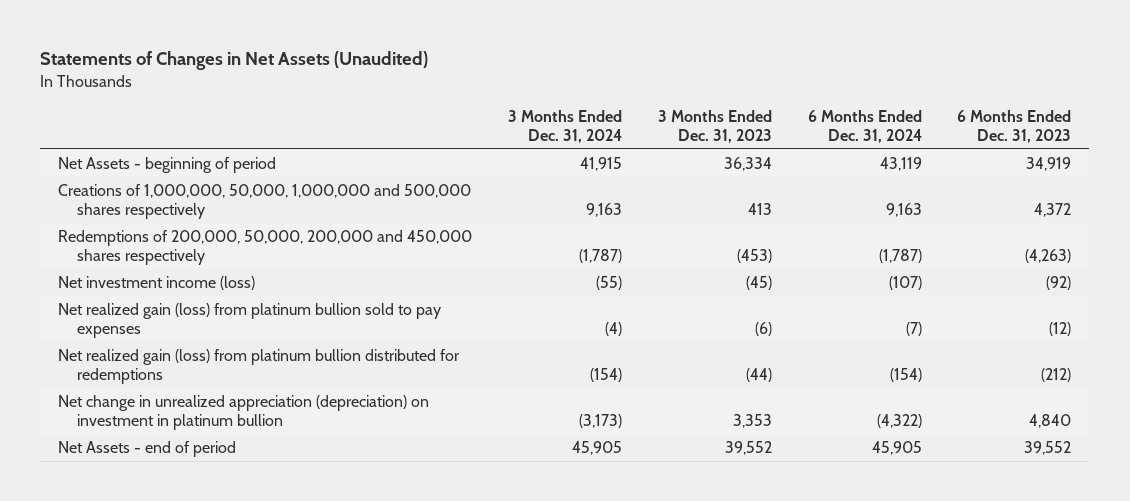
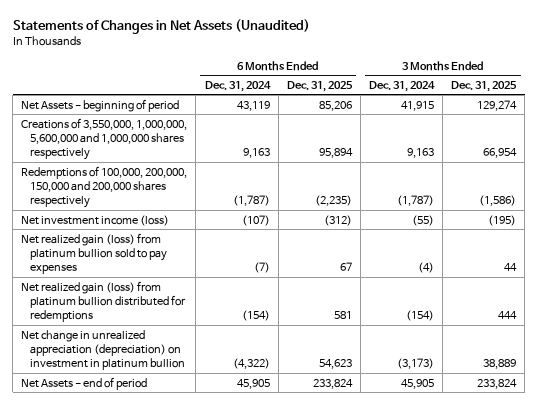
- | 3 Months Ended Dec. 31, 2024 | 3 Months Ended Dec. 31, 2023 | 6 Months Ended Dec. 31, 2024 | 6 Months Ended Dec. 31, 2023
+ | 6 Months Ended Dec. 31, 2024 | 6 Months Ended Dec. 31, 2025 | 3 Months Ended Dec. 31, 2024 | 3 Months Ended Dec. 31, 2025
- Creations of 1,000,000, 50,000, 1,000,000 and 500,000 shares respectively | 9,163 | 413 | 9,163 | 4,372
- Redemptions of 200,000, 50,000, 200,000 and 450,000 shares respectively | (1,787) | (453) | (1,787) | (4,263)
+ Creations of 3,550,000, 1,000,000, 5,600,000 and 1,000,000 shares respectively | 9,163 | 95,894 | 9,163 | 66,954
+ Redemptions of 100,000, 200,000, 150,000 and 200,000 shares respectively | (1,787) | (2,235) | (1,787) | (1,586)

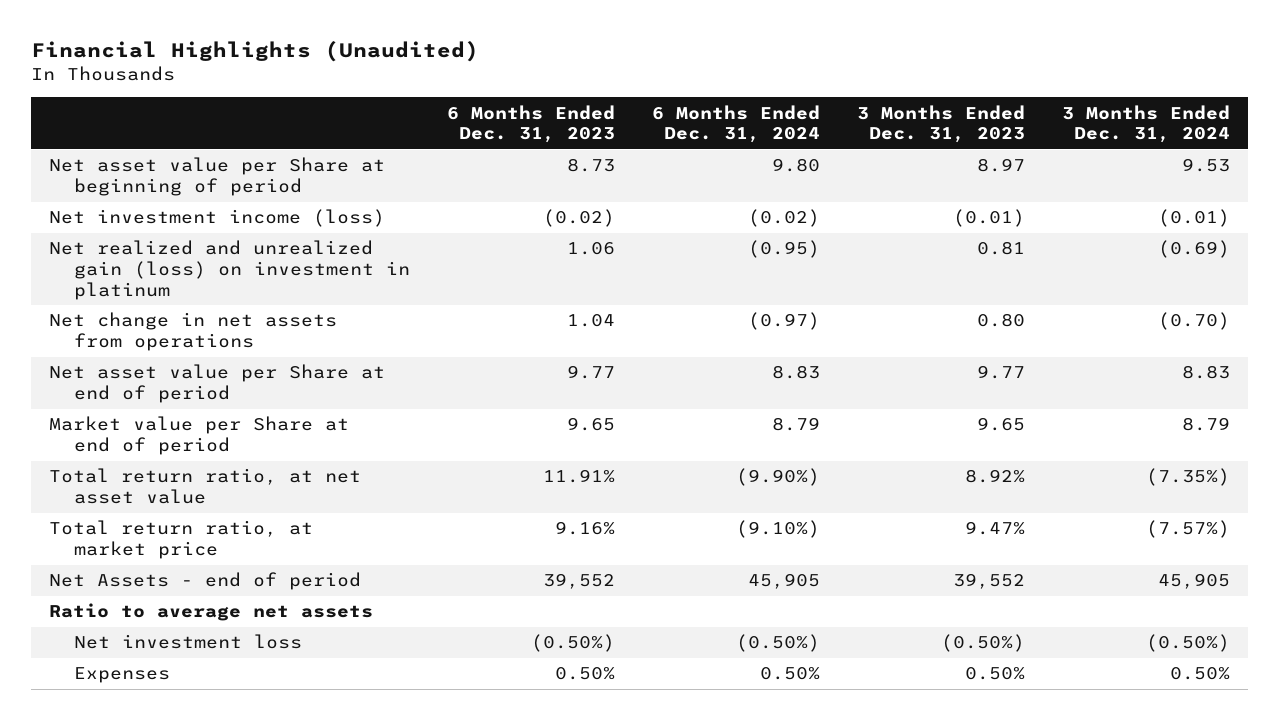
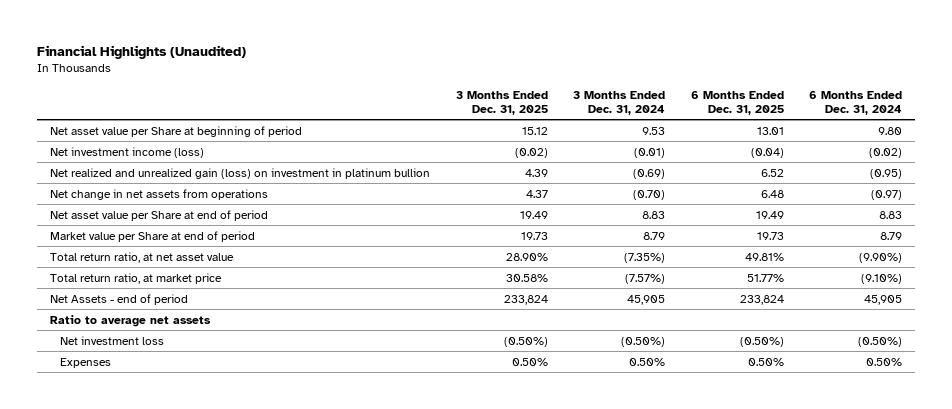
- | 6 Months Ended Dec. 31, 2023 | 6 Months Ended Dec. 31, 2024 | 3 Months Ended Dec. 31, 2023 | 3 Months Ended Dec. 31, 2024
+ | 3 Months Ended Dec. 31, 2025 | 3 Months Ended Dec. 31, 2024 | 6 Months Ended Dec. 31, 2025 | 6 Months Ended Dec. 31, 2024
- Net realized and unrealized gain (loss) on investment in platinum | 1.06 | (0.95) | 0.81 | (0.69)
+ Net realized and unrealized gain (loss) on investment in platinum bullion | 4.39 | (0.69) | 6.52 | (0.95)

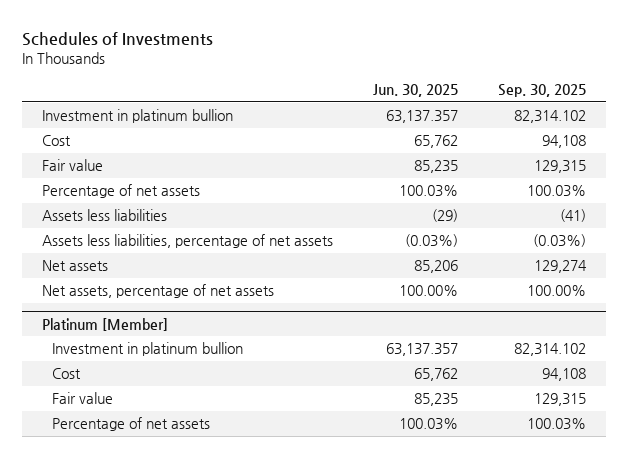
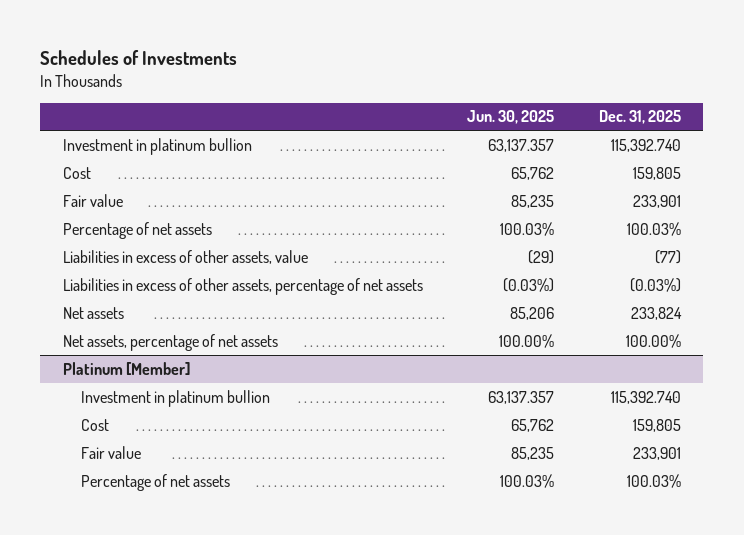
- | Jun. 30, 2025 | Sep. 30, 2025
+ | Jun. 30, 2025 | Dec. 31, 2025
- Assets less liabilities | (29) | (41)
- Assets less liabilities, percentage of net assets | (0.03%) | (0.03%)
+ Liabilities in excess of other assets, value | (29) | (77)
+ Liabilities in excess of other assets, percentage of net assets | (0.03%) | (0.03%)

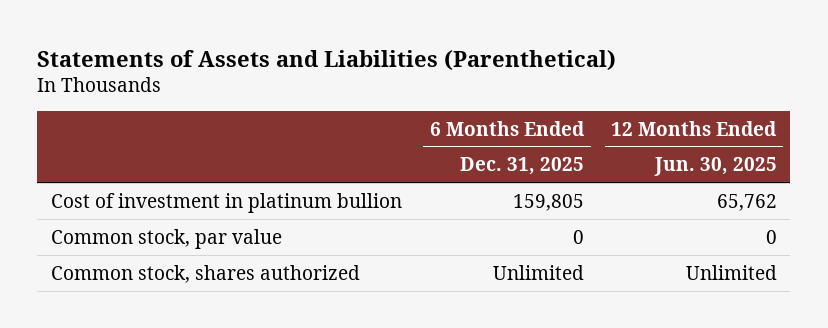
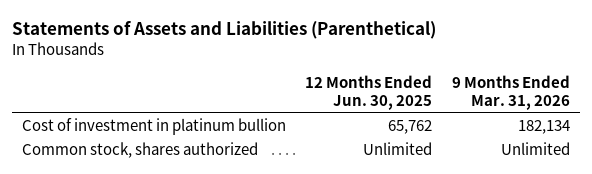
- | 6 Months Ended Dec. 31, 2025 | 12 Months Ended Jun. 30, 2025
+ | 12 Months Ended Jun. 30, 2025 | 9 Months Ended Mar. 31, 2026
- Common stock, par value | 0 | 0

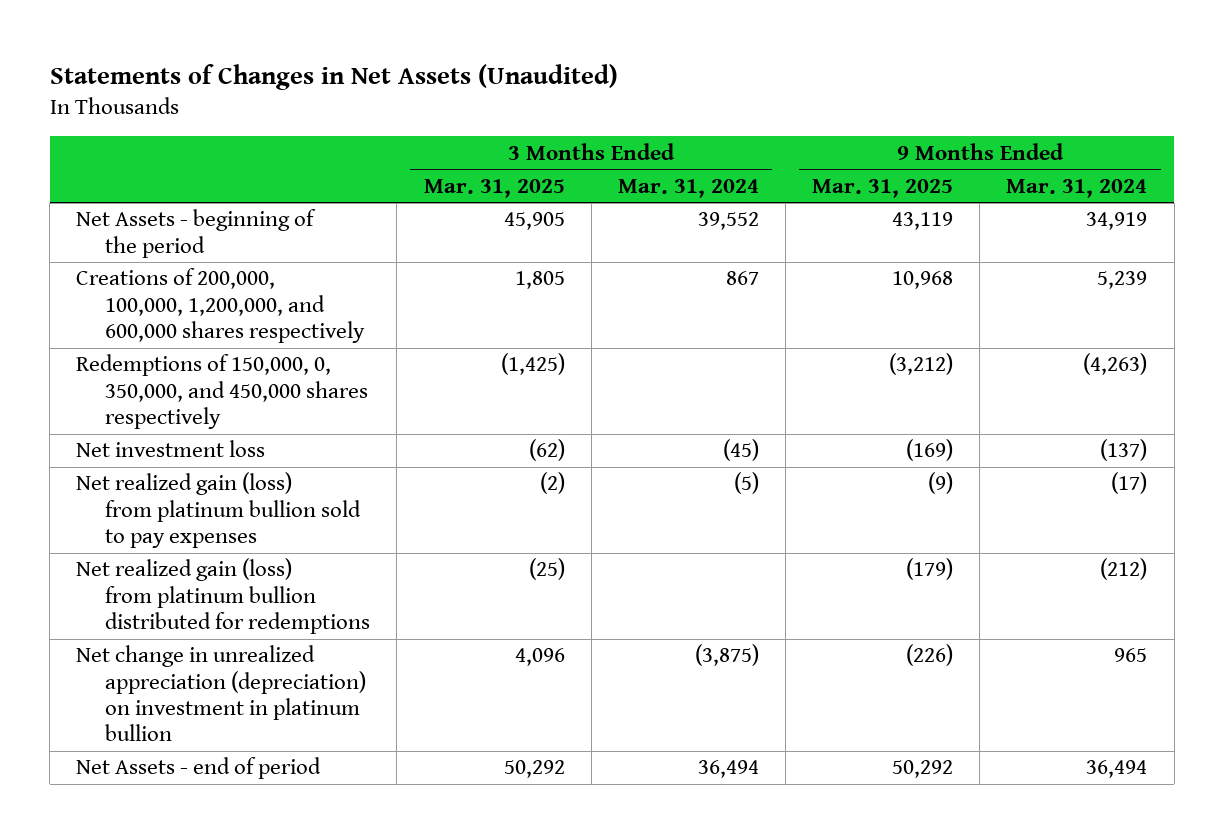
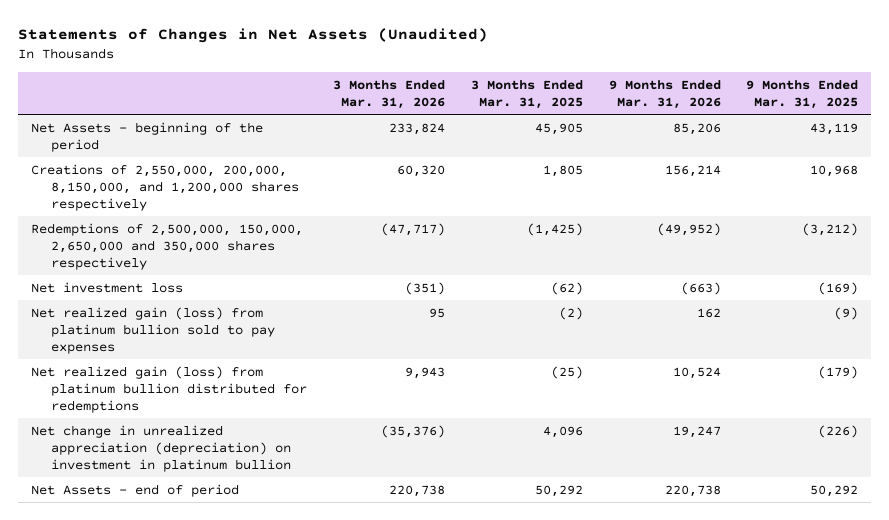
- | 3 Months Ended Mar. 31, 2025 | 3 Months Ended Mar. 31, 2024 | 9 Months Ended Mar. 31, 2025 | 9 Months Ended Mar. 31, 2024
+ | 3 Months Ended Mar. 31, 2026 | 3 Months Ended Mar. 31, 2025 | 9 Months Ended Mar. 31, 2026 | 9 Months Ended Mar. 31, 2025
- Creations of 200,000, 100,000, 1,200,000, and 600,000 shares respectively | 1,805 | 867 | 10,968 | 5,239
- Redemptions of 150,000, 0, 350,000, and 450,000 shares respectively | (1,425) | | (3,212) | (4,263)
+ Creations of 2,550,000, 200,000, 8,150,000, and 1,200,000 shares respectively | 60,320 | 1,805 | 156,214 | 10,968
+ Redemptions of 2,500,000, 150,000, 2,650,000 and 350,000 shares respectively | (47,717) | (1,425) | (49,952) | (3,212)

